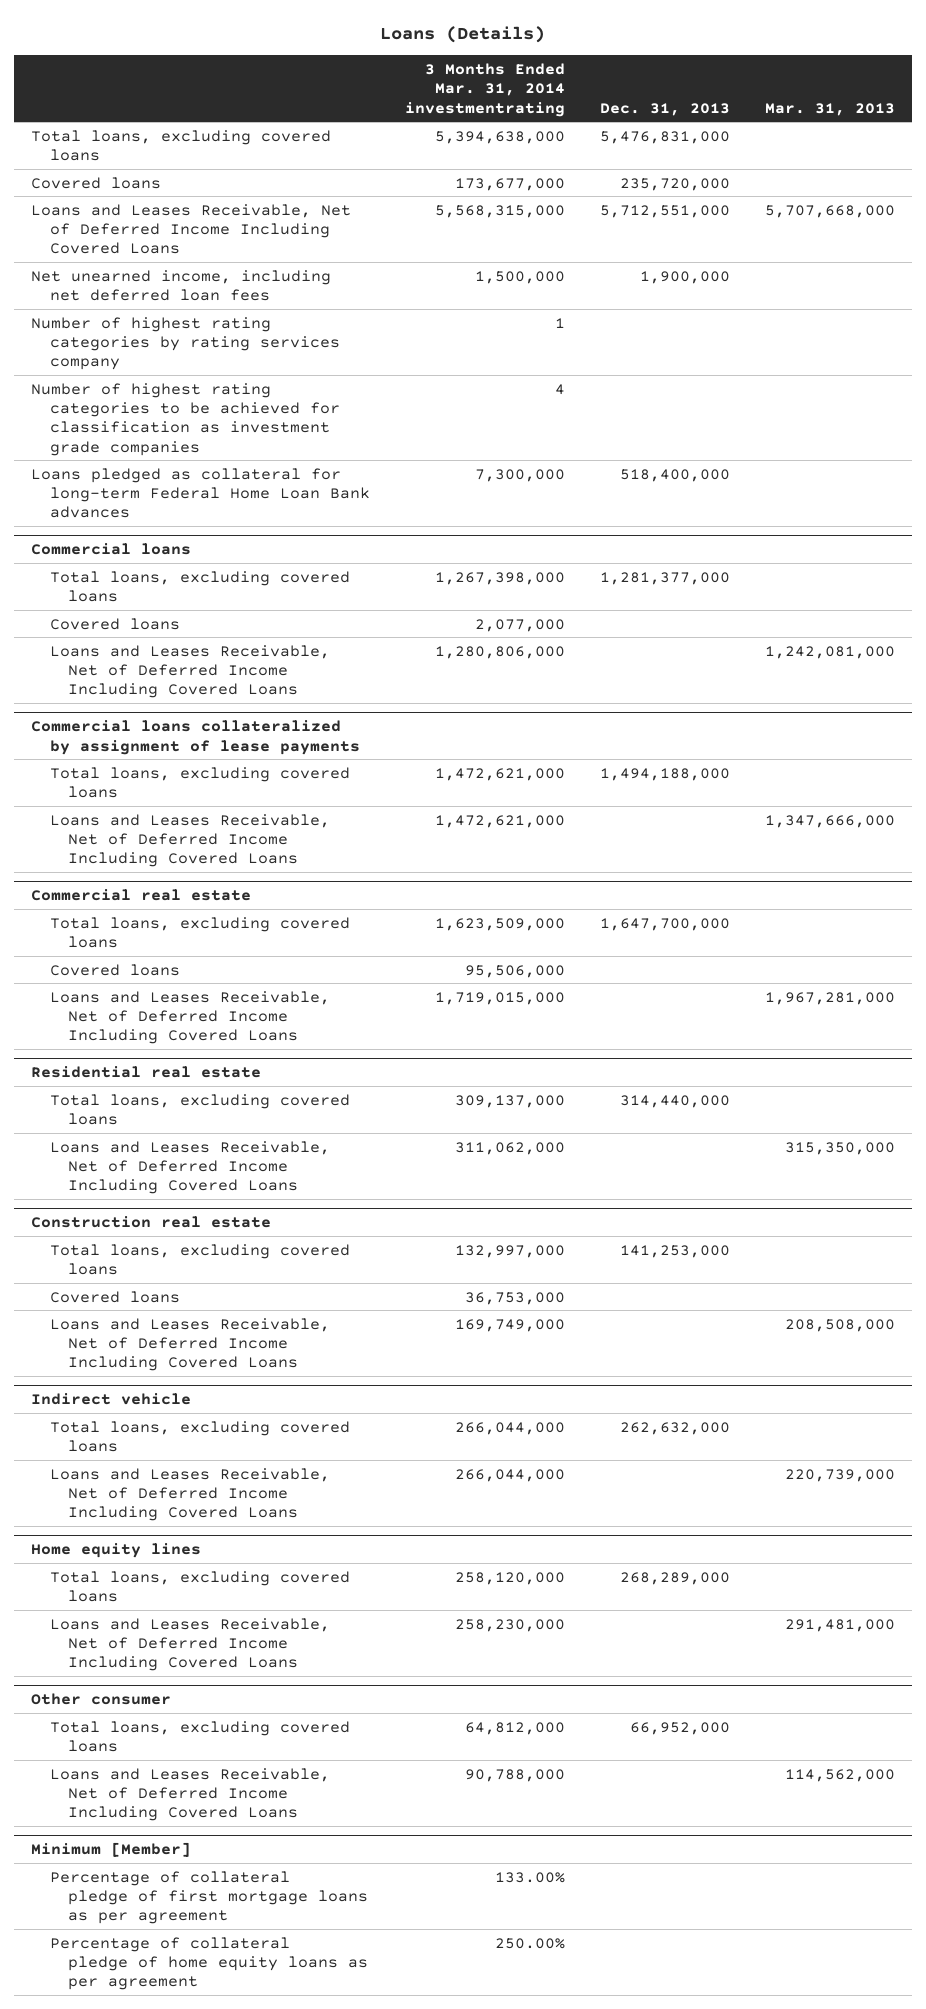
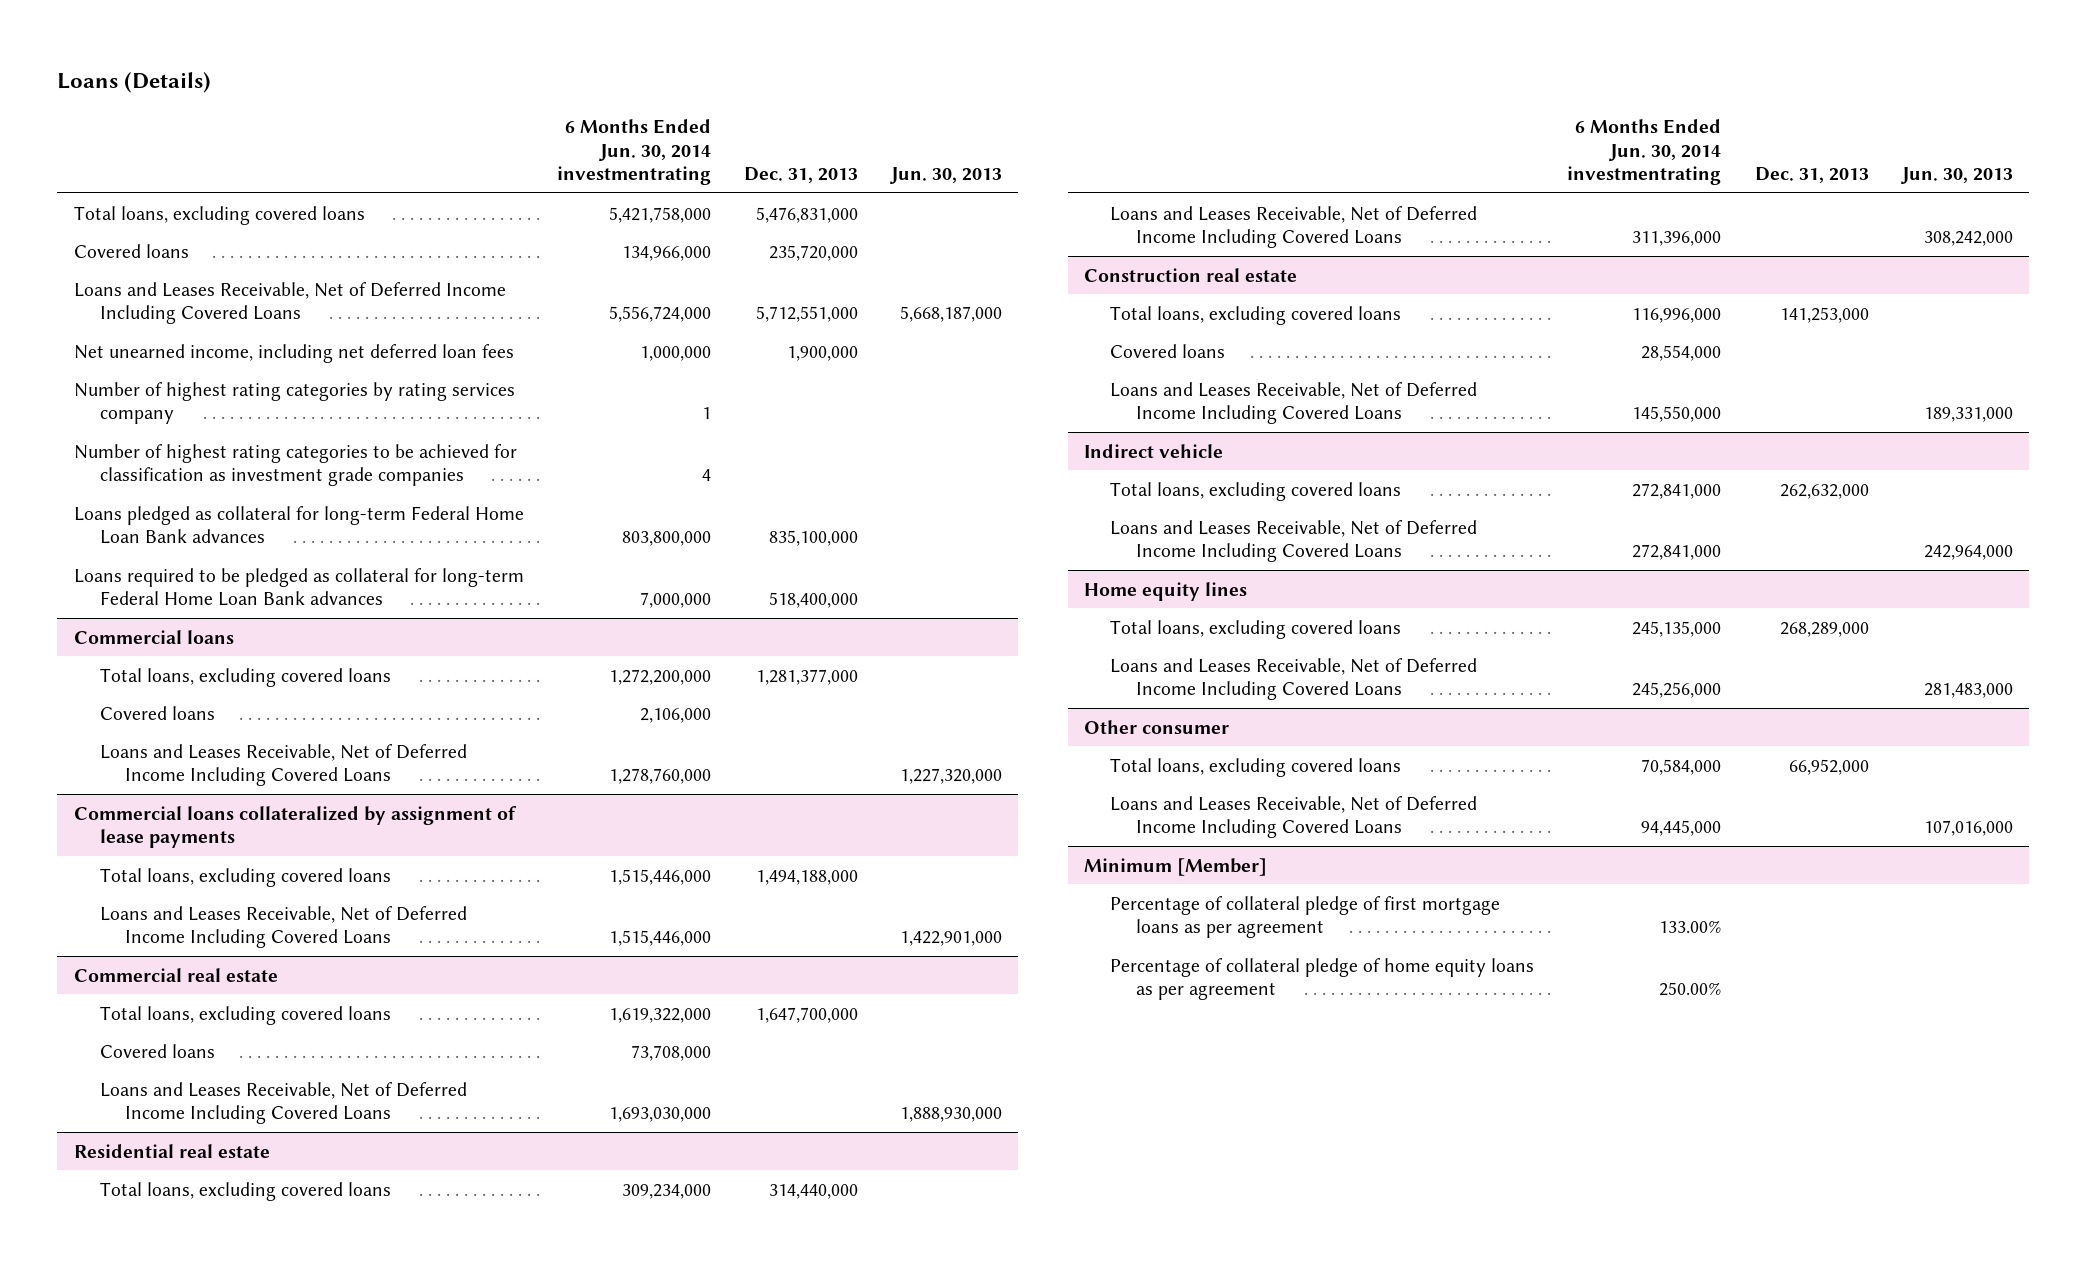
- | 3 Months Ended Mar. 31, 2014 investmentrating | Dec. 31, 2013 | Mar. 31, 2013
+ | 6 Months Ended Jun. 30, 2014 investmentrating | Dec. 31, 2013 | Jun. 30, 2013
- Loans pledged as collateral for long-term Federal Home Loan Bank advances | 7,300,000 | 518,400,000 |
+ Loans pledged as collateral for long-term Federal Home Loan Bank advances | 803,800,000 | 835,100,000 |
+ Loans required to be pledged as collateral for long-term Federal Home Loan Bank advances | 7,000,000 | 518,400,000 |

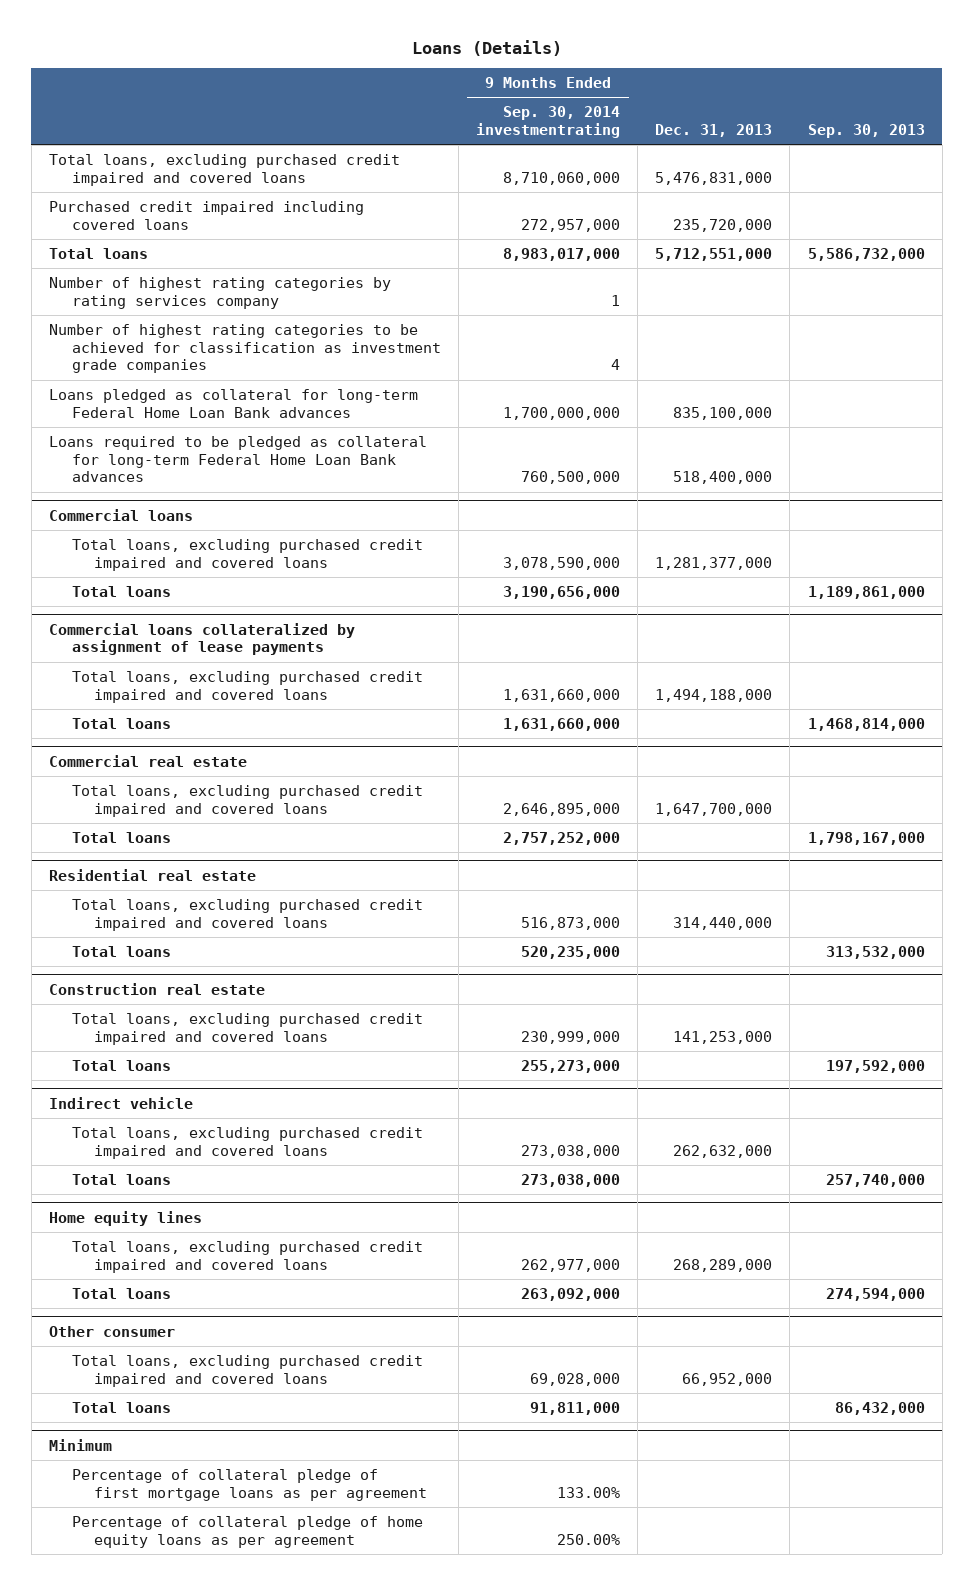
- | 6 Months Ended Jun. 30, 2014 investmentrating | Dec. 31, 2013 | Jun. 30, 2013
+ | 9 Months Ended Sep. 30, 2014 investmentrating | Dec. 31, 2013 | Sep. 30, 2013
- Total loans, excluding covered loans | 5,421,758,000 | 5,476,831,000 |
- Covered loans | 134,966,000 | 235,720,000 |
- Loans and Leases Receivable, Net of Deferred Income Including Covered Loans | 5,556,724,000 | 5,712,551,000 | 5,668,187,000
- Net unearned income, including net deferred loan fees | 1,000,000 | 1,900,000 |
+ Total loans, excluding purchased credit impaired and covered loans | 8,710,060,000 | 5,476,831,000 |
+ Purchased credit impaired including covered loans | 272,957,000 | 235,720,000 |
+ Total loans | 8,983,017,000 | 5,712,551,000 | 5,586,732,000
@ Commercial loans
- Total loans, excluding covered loans | 1,272,200,000 | 1,281,377,000 |
- Covered loans | 2,106,000 | |
- Loans and Leases Receivable, Net of Deferred Income Including Covered Loans | 1,278,760,000 | | 1,227,320,000
+ Total loans, excluding purchased credit impaired and covered loans | 3,078,590,000 | 1,281,377,000 |
+ Total loans | 3,190,656,000 | | 1,189,861,000
@ Commercial loans collateralized by assignment of lease payments
- Total loans, excluding covered loans | 1,515,446,000 | 1,494,188,000 |
- Loans and Leases Receivable, Net of Deferred Income Including Covered Loans | 1,515,446,000 | | 1,422,901,000
+ Total loans, excluding purchased credit impaired and covered loans | 1,631,660,000 | 1,494,188,000 |
+ Total loans | 1,631,660,000 | | 1,468,814,000
@ Commercial real estate
- Total loans, excluding covered loans | 1,619,322,000 | 1,647,700,000 |
- Covered loans | 73,708,000 | |
- Loans and Leases Receivable, Net of Deferred Income Including Covered Loans | 1,693,030,000 | | 1,888,930,000
+ Total loans, excluding purchased credit impaired and covered loans | 2,646,895,000 | 1,647,700,000 |
+ Total loans | 2,757,252,000 | | 1,798,167,000
@ Residential real estate
- Total loans, excluding covered loans | 309,234,000 | 314,440,000 |
- Loans and Leases Receivable, Net of Deferred Income Including Covered Loans | 311,396,000 | | 308,242,000
+ Total loans, excluding purchased credit impaired and covered loans | 516,873,000 | 314,440,000 |
+ Total loans | 520,235,000 | | 313,532,000
@ Construction real estate
- Total loans, excluding covered loans | 116,996,000 | 141,253,000 |
- Covered loans | 28,554,000 | |
- Loans and Leases Receivable, Net of Deferred Income Including Covered Loans | 145,550,000 | | 189,331,000
+ Total loans, excluding purchased credit impaired and covered loans | 230,999,000 | 141,253,000 |
+ Total loans | 255,273,000 | | 197,592,000
@ Indirect vehicle
- Total loans, excluding covered loans | 272,841,000 | 262,632,000 |
- Loans and Leases Receivable, Net of Deferred Income Including Covered Loans | 272,841,000 | | 242,964,000
+ Total loans, excluding purchased credit impaired and covered loans | 273,038,000 | 262,632,000 |
+ Total loans | 273,038,000 | | 257,740,000
@ Home equity lines
- Total loans, excluding covered loans | 245,135,000 | 268,289,000 |
- Loans and Leases Receivable, Net of Deferred Income Including Covered Loans | 245,256,000 | | 281,483,000
+ Total loans, excluding purchased credit impaired and covered loans | 262,977,000 | 268,289,000 |
+ Total loans | 263,092,000 | | 274,594,000
@ Other consumer
- Total loans, excluding covered loans | 70,584,000 | 66,952,000 |
- Loans and Leases Receivable, Net of Deferred Income Including Covered Loans | 94,445,000 | | 107,016,000
- Minimum [Member]
@ Other consumer
+ Total loans, excluding purchased credit impaired and covered loans | 69,028,000 | 66,952,000 |
+ Total loans | 91,811,000 | | 86,432,000
+ Minimum

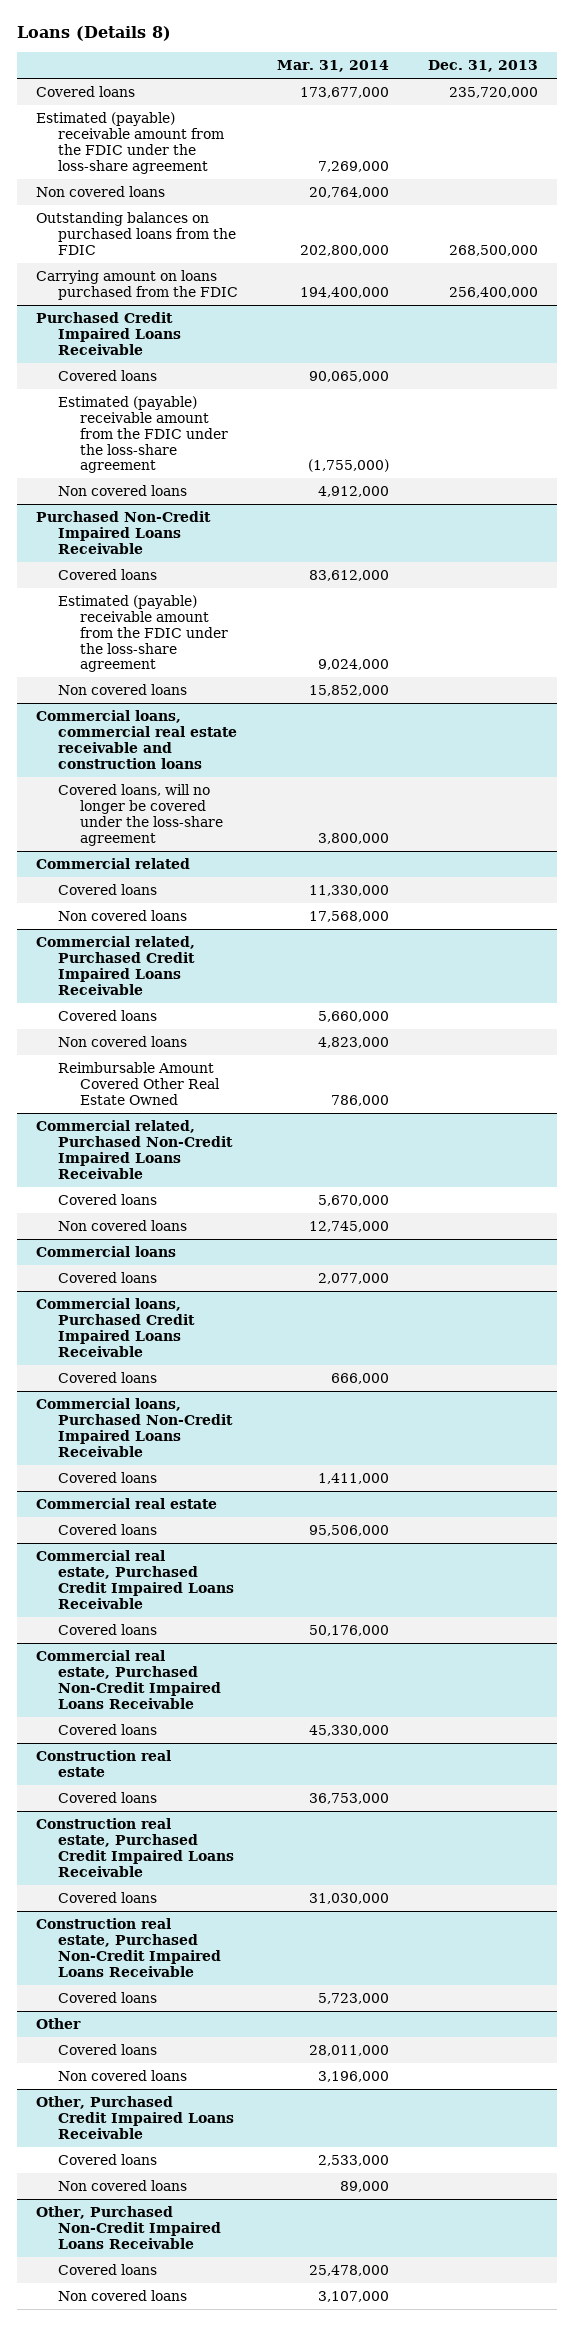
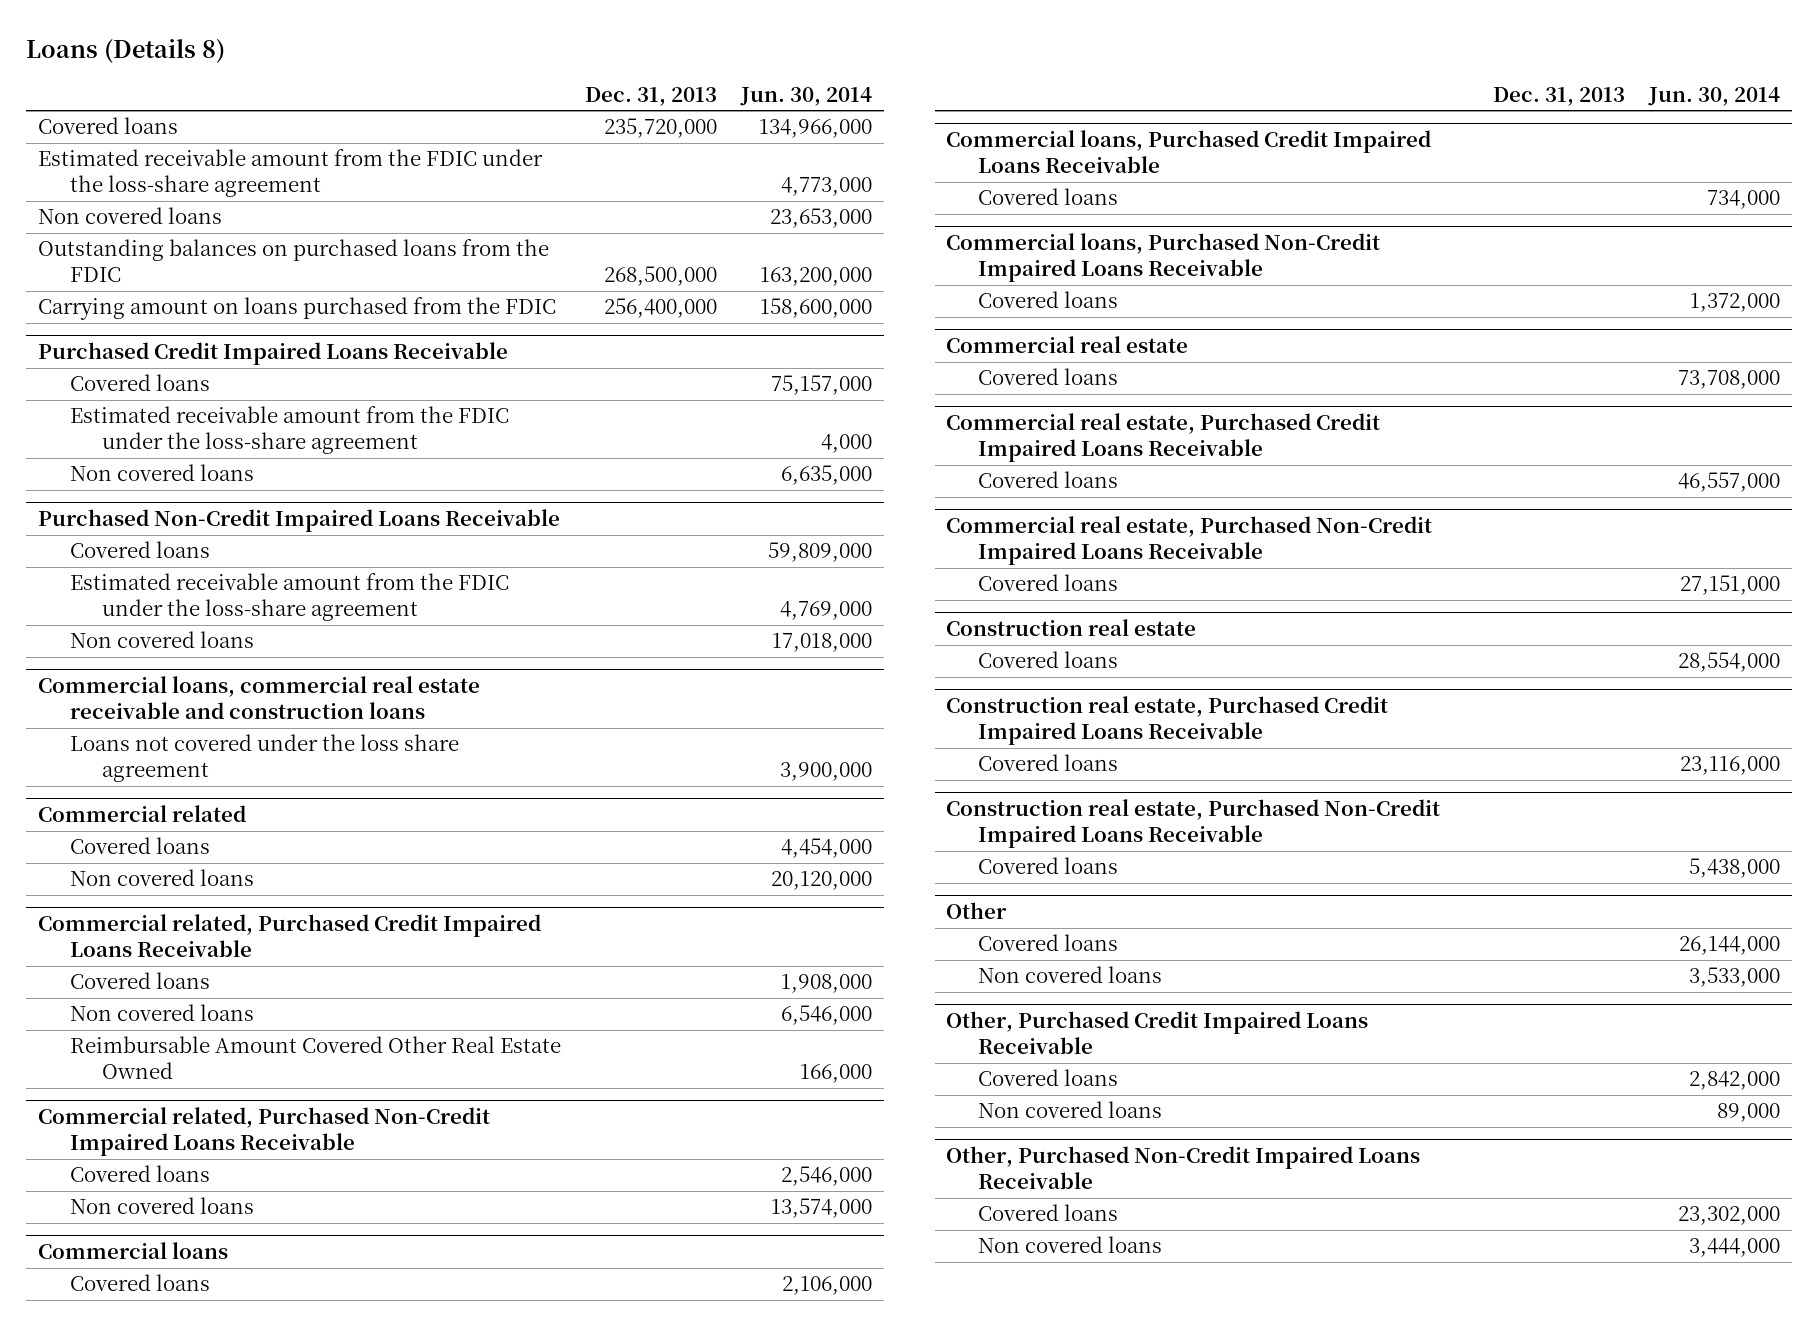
- | Mar. 31, 2014 | Dec. 31, 2013
+ | Dec. 31, 2013 | Jun. 30, 2014
- Estimated (payable) receivable amount from the FDIC under the loss-share agreement | 7,269,000 |
+ Estimated receivable amount from the FDIC under the loss-share agreement | | 4,773,000
@ Purchased Credit Impaired Loans Receivable
- Estimated (payable) receivable amount from the FDIC under the loss-share agreement | (1,755,000) |
+ Estimated receivable amount from the FDIC under the loss-share agreement | | 4,000
@ Purchased Non-Credit Impaired Loans Receivable
- Estimated (payable) receivable amount from the FDIC under the loss-share agreement | 9,024,000 |
+ Estimated receivable amount from the FDIC under the loss-share agreement | | 4,769,000
@ Commercial loans, commercial real estate receivable and construction loans
- Covered loans, will no longer be covered under the loss-share agreement | 3,800,000 |
+ Loans not covered under the loss share agreement | | 3,900,000

